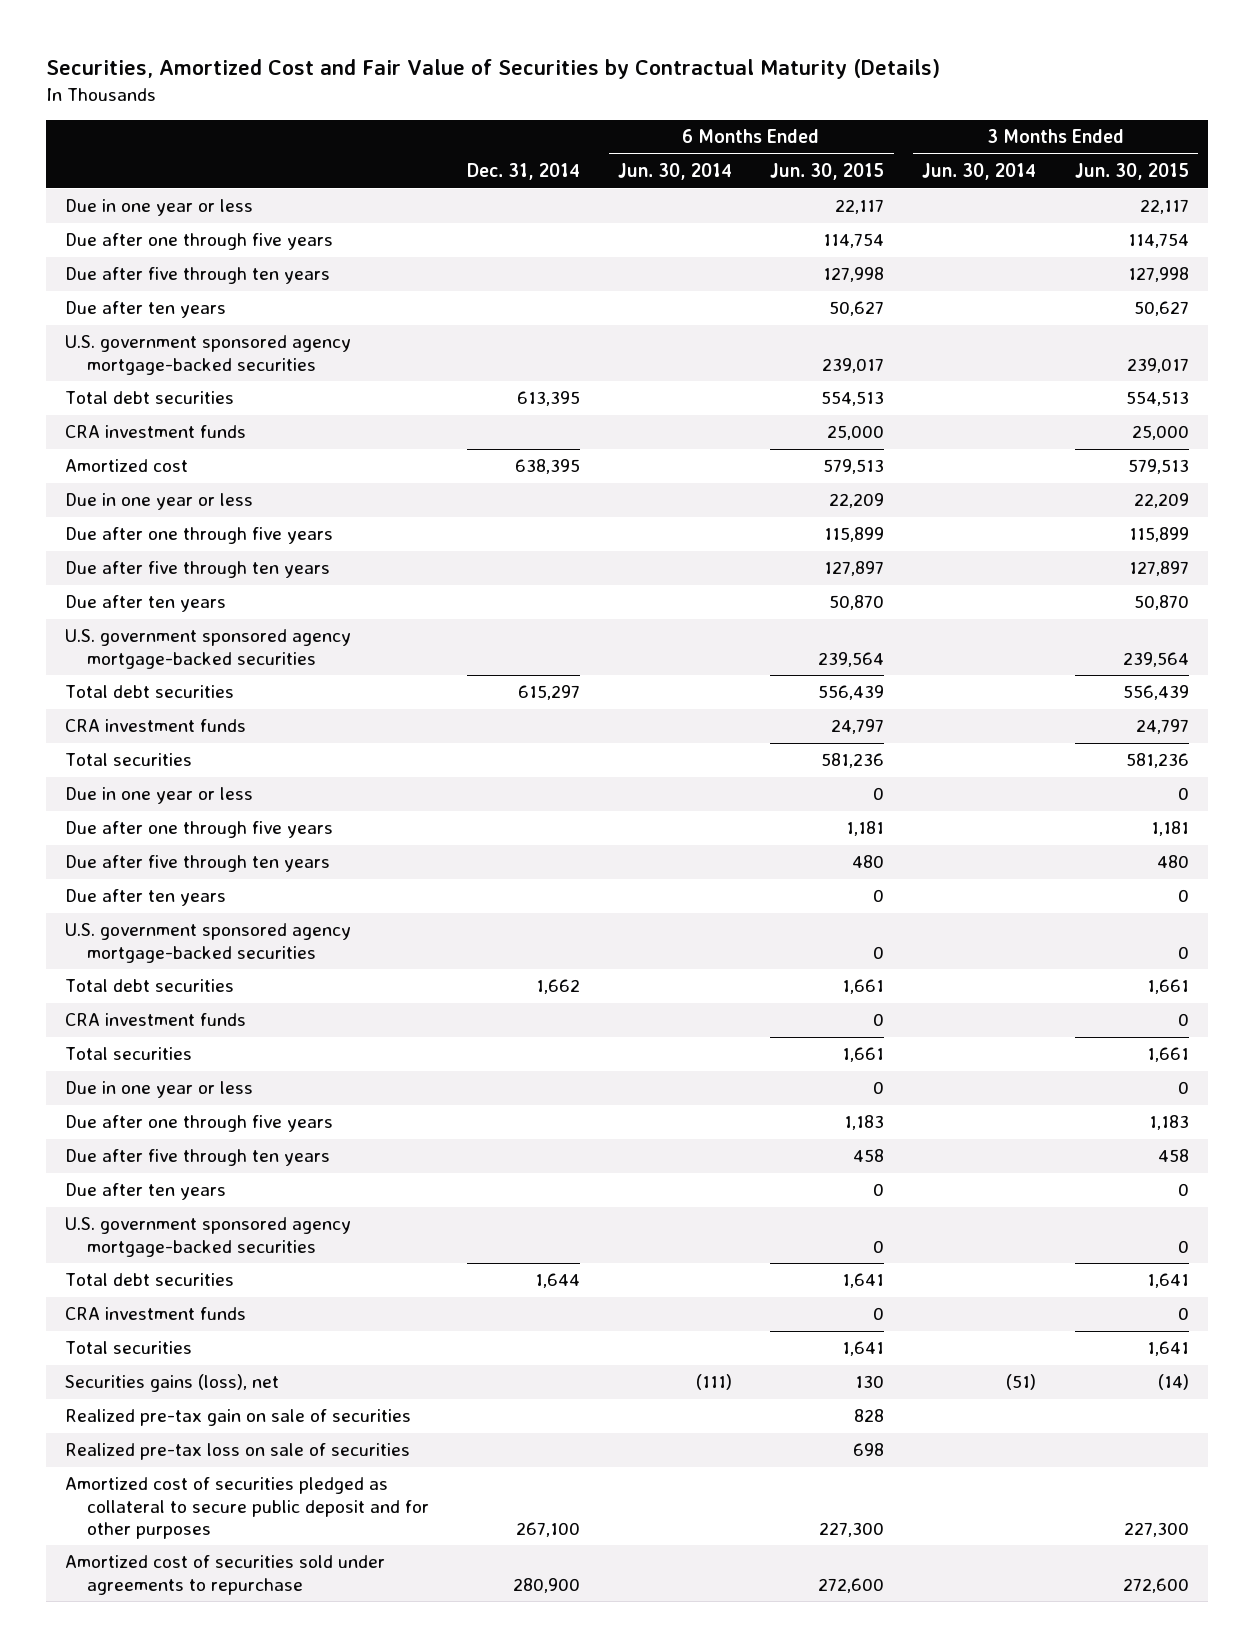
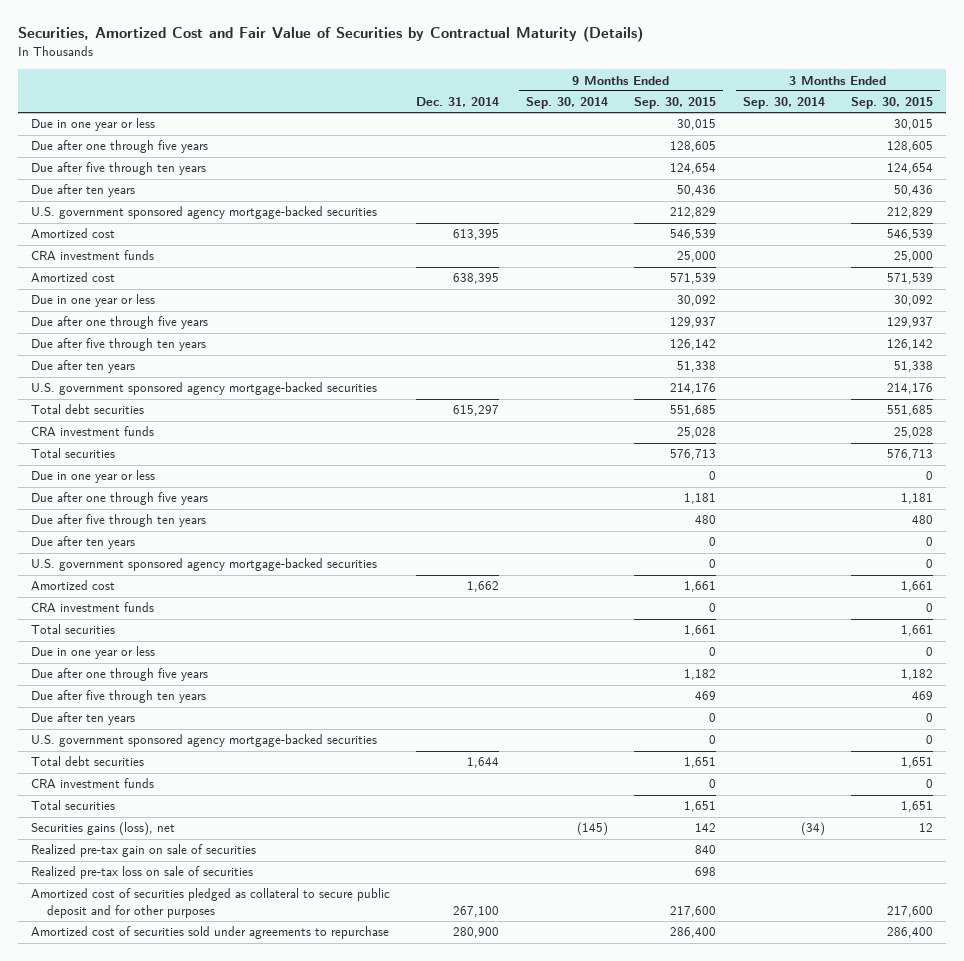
- | Dec. 31, 2014 | 6 Months Ended Jun. 30, 2014 | 6 Months Ended Jun. 30, 2015 | 3 Months Ended Jun. 30, 2014 | 3 Months Ended Jun. 30, 2015
+ | Dec. 31, 2014 | 9 Months Ended Sep. 30, 2014 | 9 Months Ended Sep. 30, 2015 | 3 Months Ended Sep. 30, 2014 | 3 Months Ended Sep. 30, 2015
- Total debt securities | 613,395 | | 554,513 | | 554,513
+ Amortized cost | 613,395 | | 546,539 | | 546,539
- Total debt securities | 1,662 | | 1,661 | | 1,661
+ Amortized cost | 1,662 | | 1,661 | | 1,661

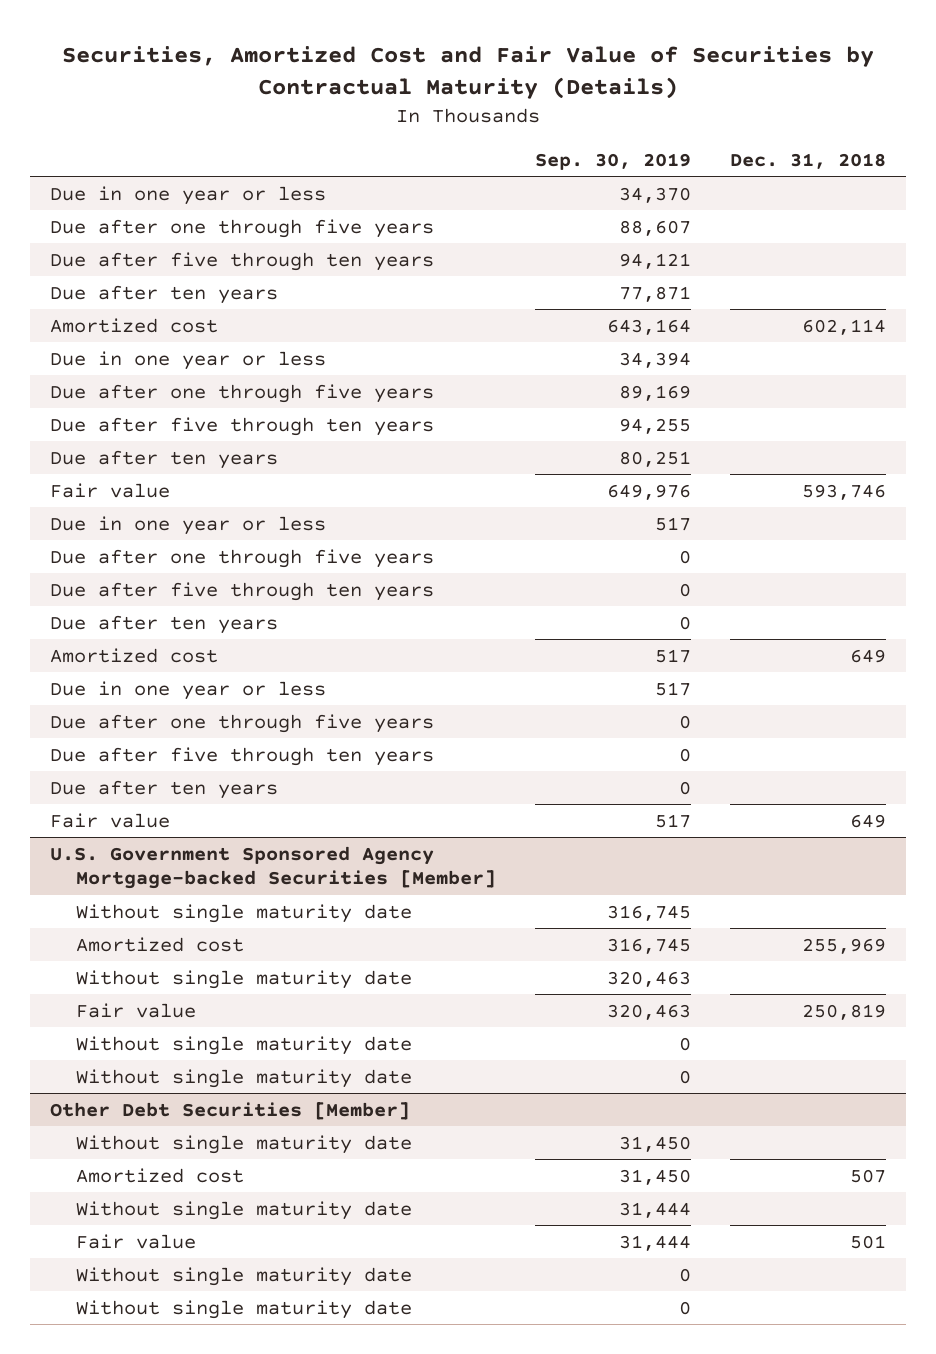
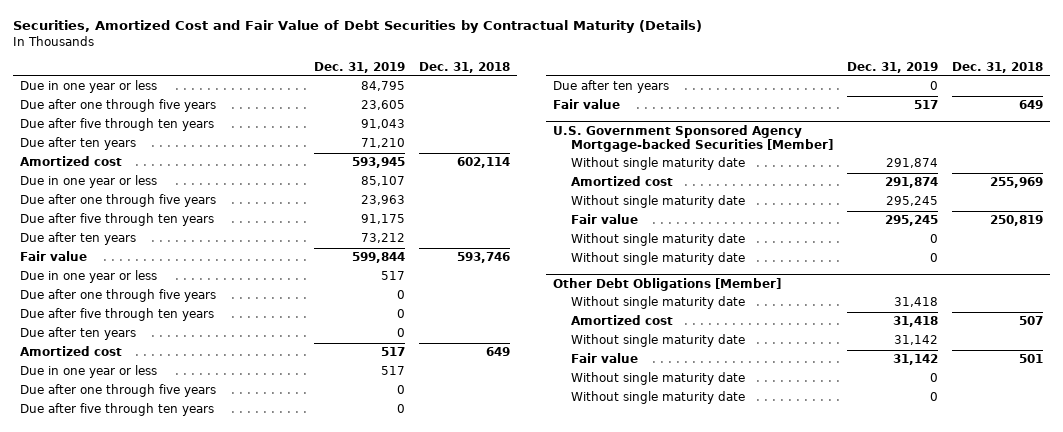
- Securities, Amortized Cost and Fair Value of Securities by Contractual Maturity (Details)
+ Securities, Amortized Cost and Fair Value of Debt Securities by Contractual Maturity (Details)
- | Sep. 30, 2019 | Dec. 31, 2018
+ | Dec. 31, 2019 | Dec. 31, 2018
- Other Debt Securities [Member]
+ Other Debt Obligations [Member]

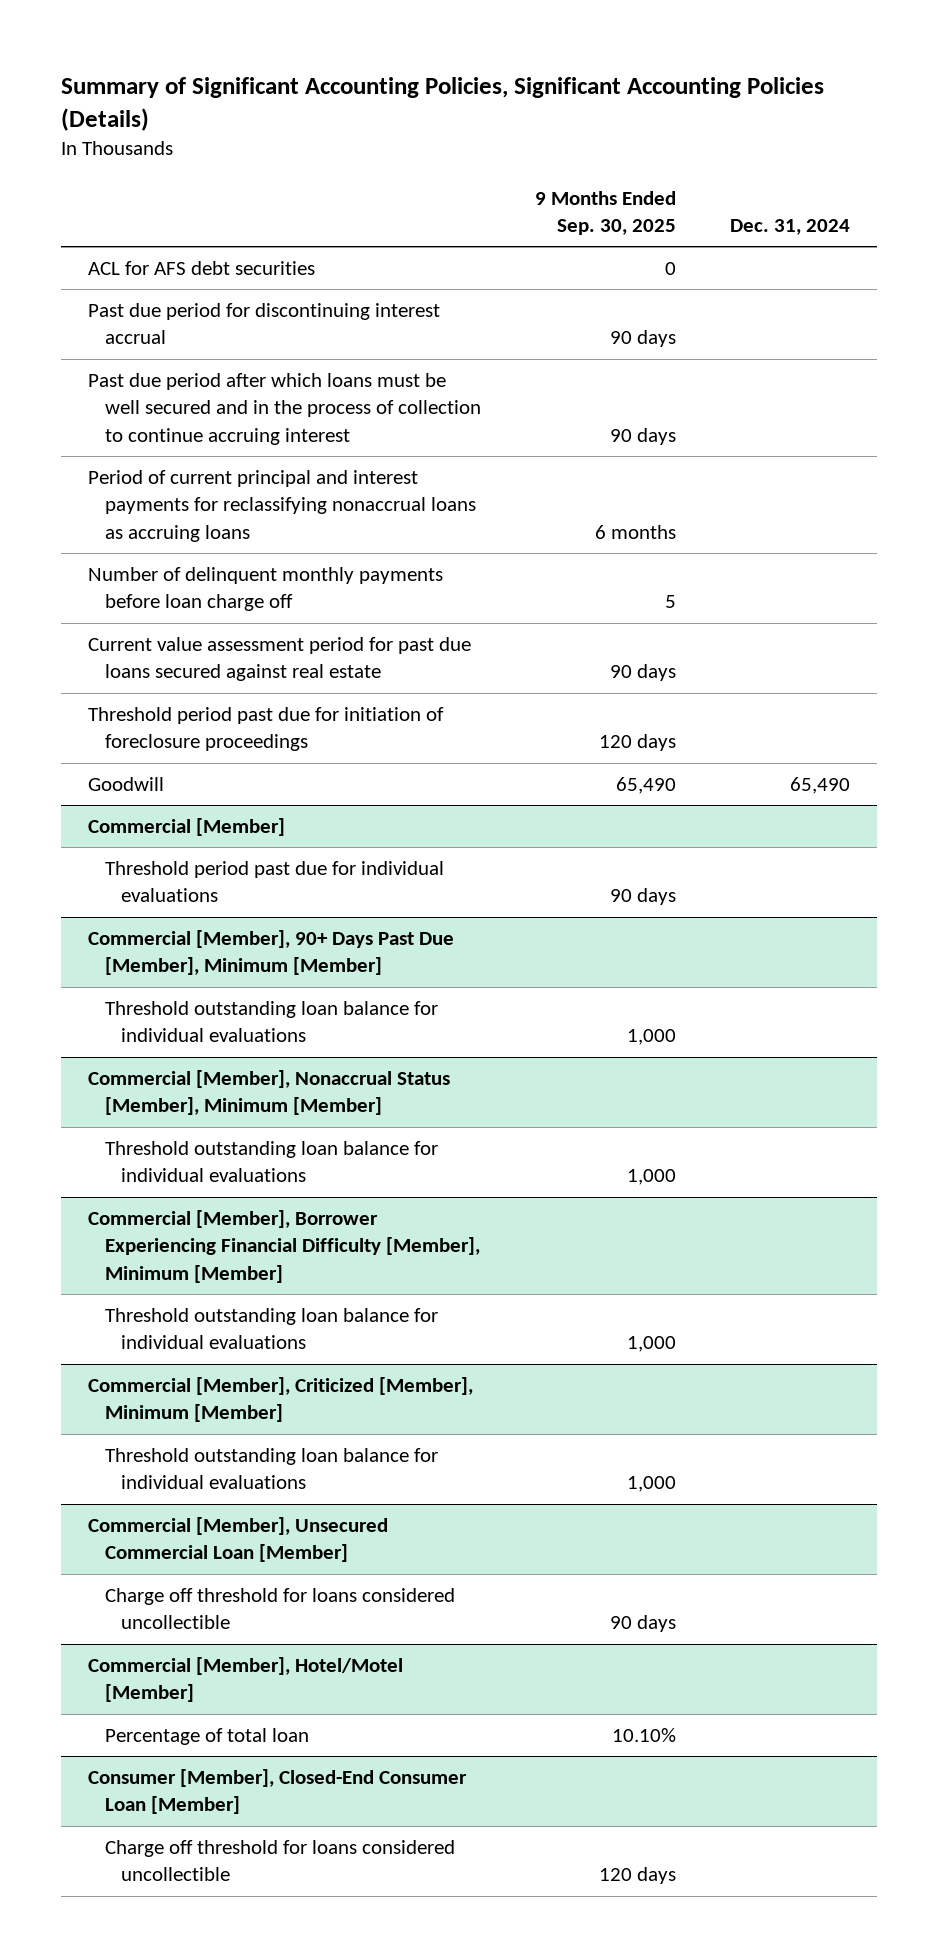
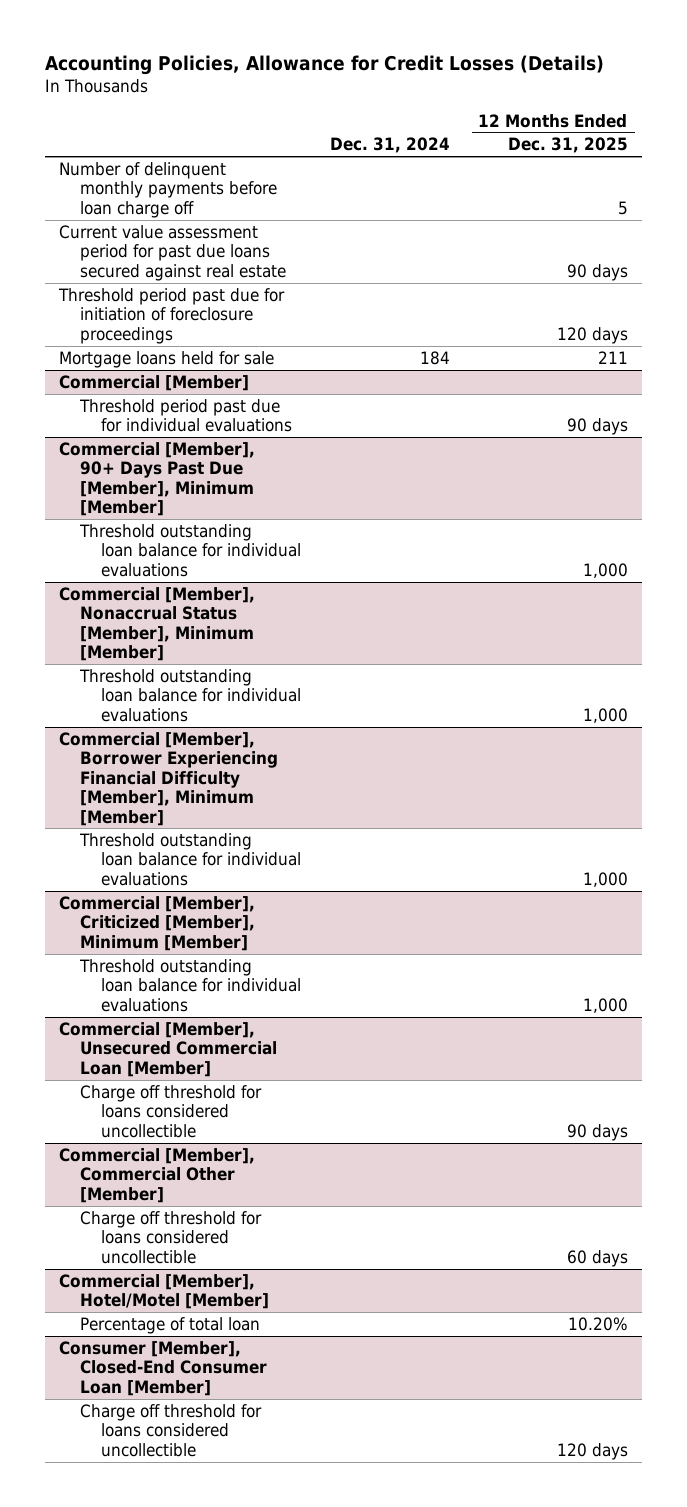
- Summary of Significant Accounting Policies, Significant Accounting Policies (Details)
+ Accounting Policies, Allowance for Credit Losses (Details)
- | 9 Months Ended Sep. 30, 2025 | Dec. 31, 2024
+ | Dec. 31, 2024 | 12 Months Ended Dec. 31, 2025
- ACL for AFS debt securities | 0 |
- Past due period for discontinuing interest accrual | 90 days |
- Past due period after which loans must be well secured and in the process of collection to continue accruing interest | 90 days |
- Period of current principal and interest payments for reclassifying nonaccrual loans as accruing loans | 6 months |
- Goodwill | 65,490 | 65,490
+ Mortgage loans held for sale | 184 | 211
+ Commercial [Member], Commercial Other [Member]
+ Charge off threshold for loans considered uncollectible | | 60 days

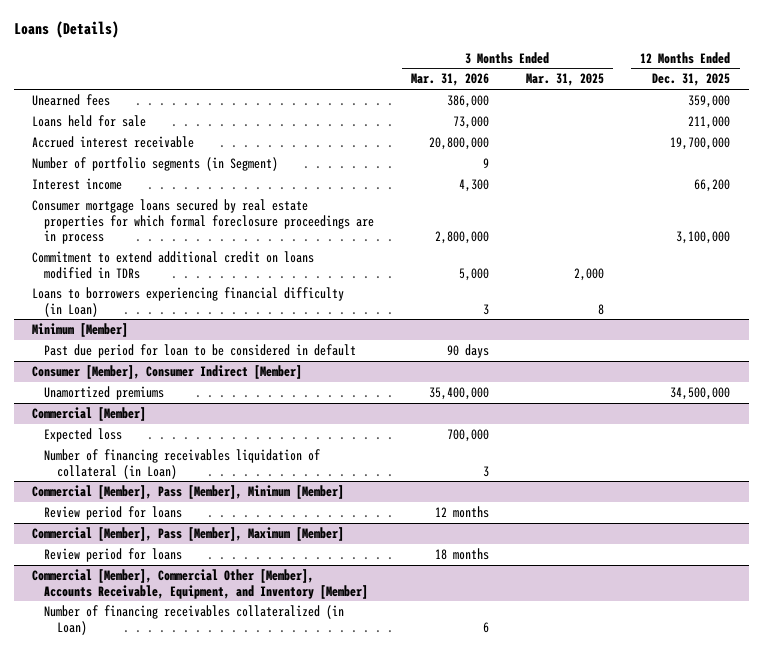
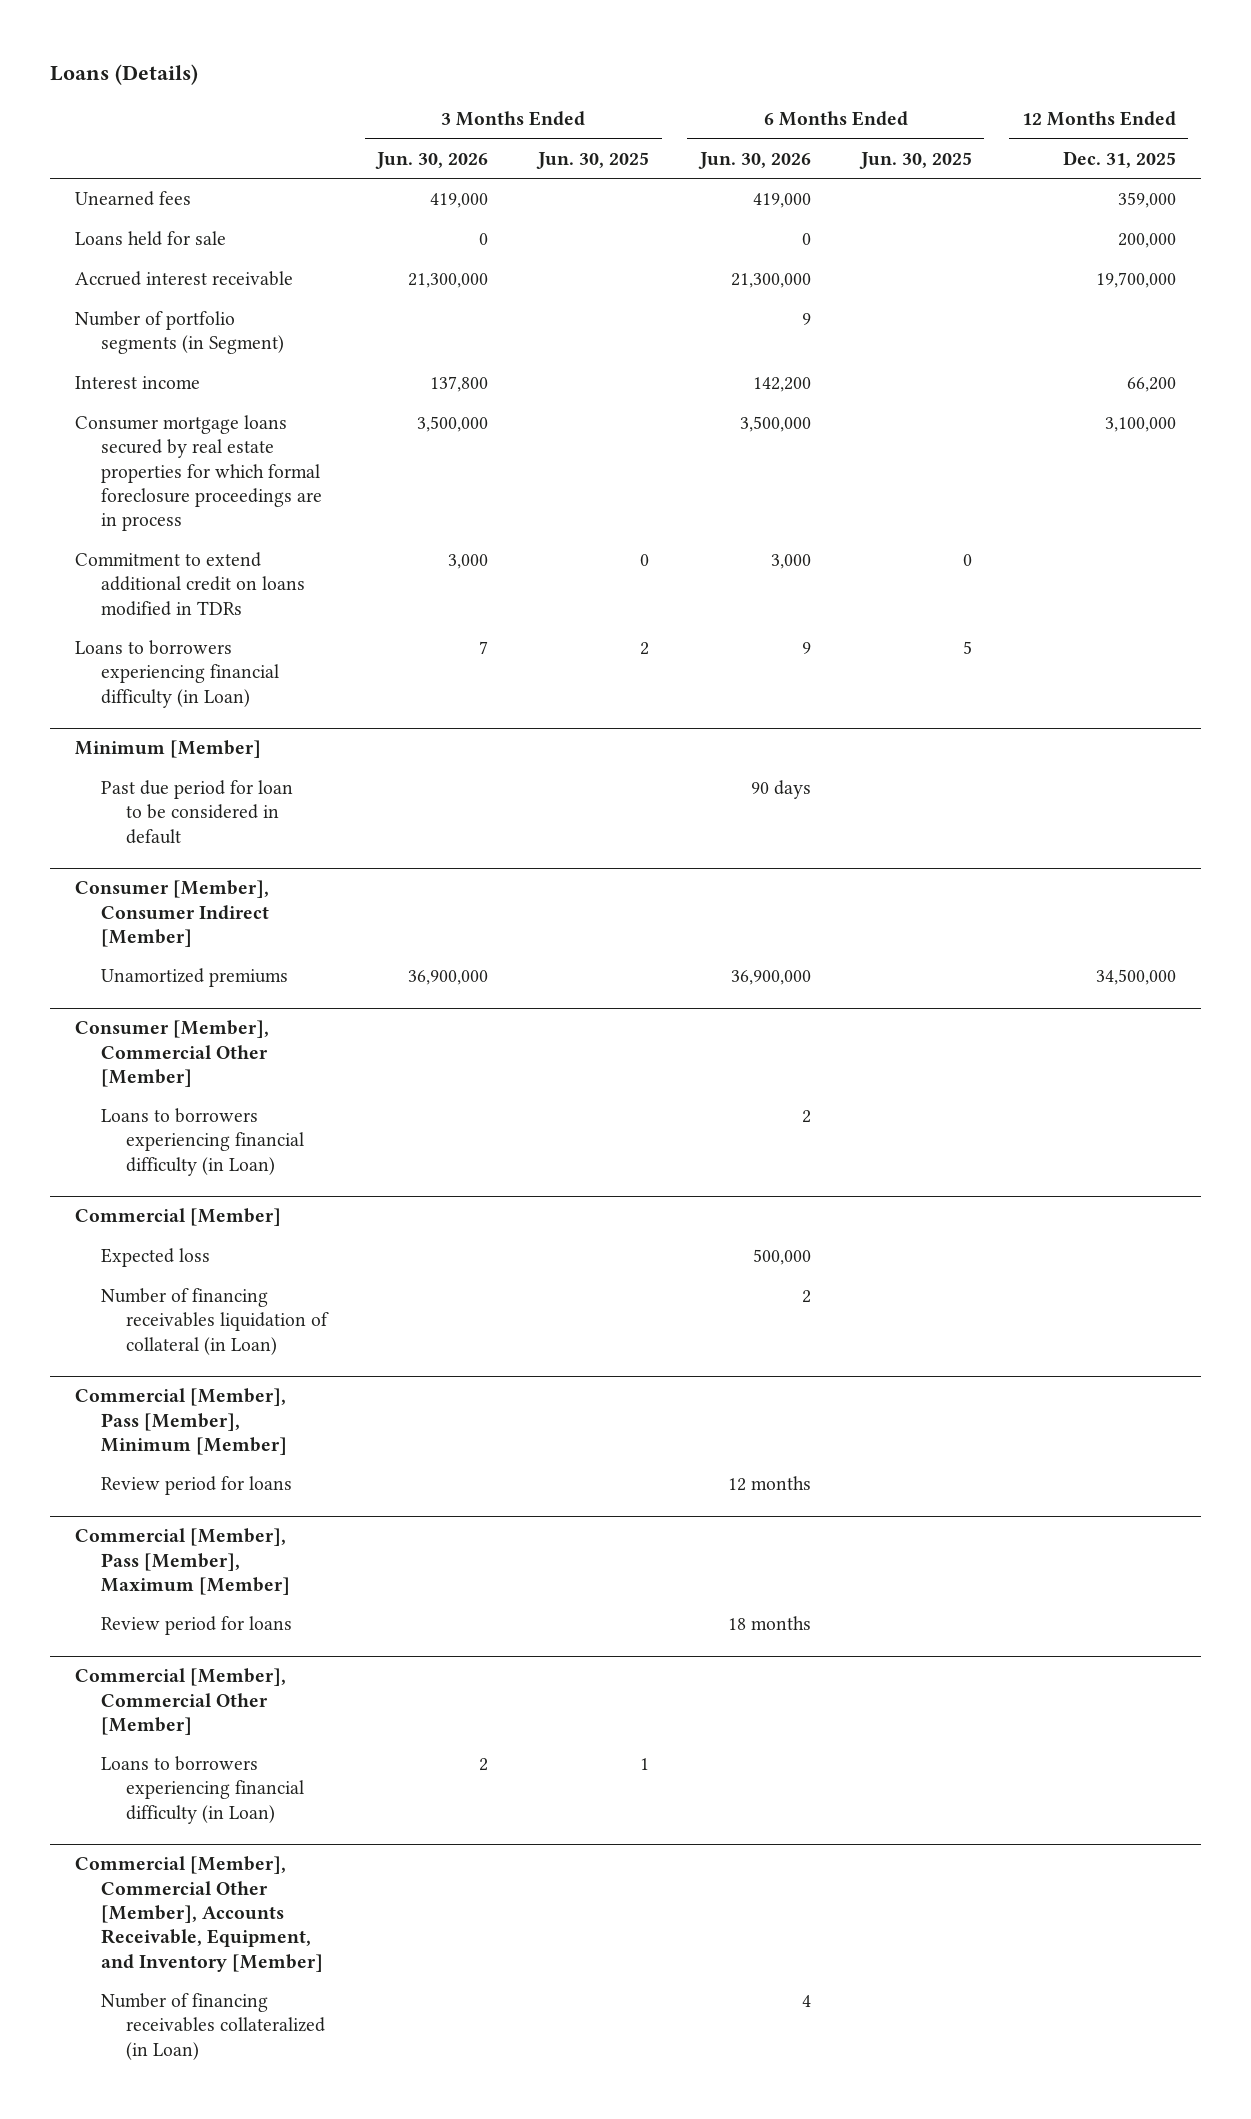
- | 3 Months Ended Mar. 31, 2026 | 3 Months Ended Mar. 31, 2025 | 12 Months Ended Dec. 31, 2025
+ | 3 Months Ended Jun. 30, 2026 | 3 Months Ended Jun. 30, 2025 | 6 Months Ended Jun. 30, 2026 | 6 Months Ended Jun. 30, 2025 | 12 Months Ended Dec. 31, 2025
- Loans held for sale | 73,000 | | 211,000
+ Loans held for sale | 0 | | 0 | | 200,000
+ Consumer [Member], Commercial Other [Member]
+ Loans to borrowers experiencing financial difficulty (in Loan) | | | 2 | |
+ Commercial [Member], Commercial Other [Member]
+ Loans to borrowers experiencing financial difficulty (in Loan) | 2 | 1 | | |

